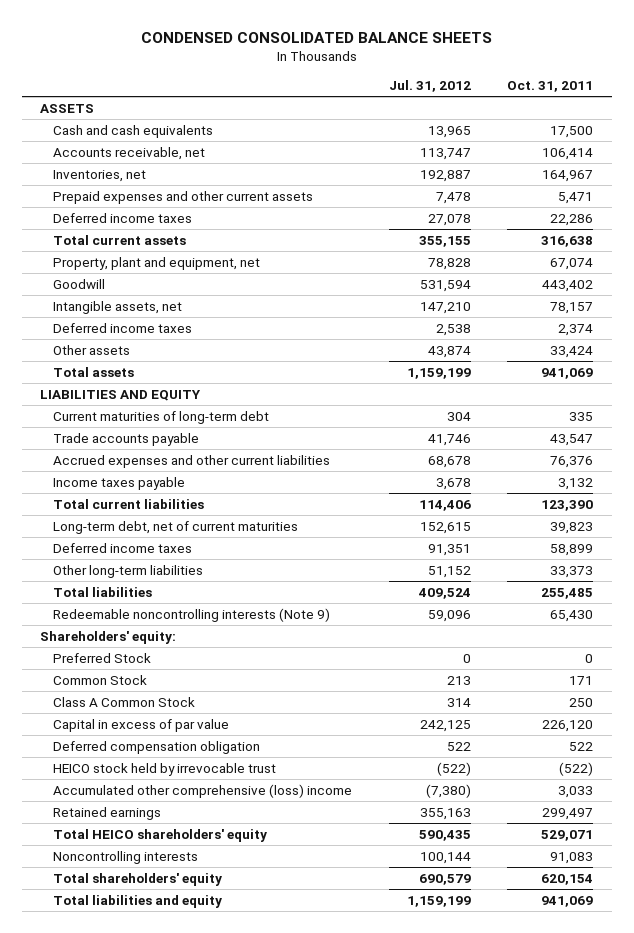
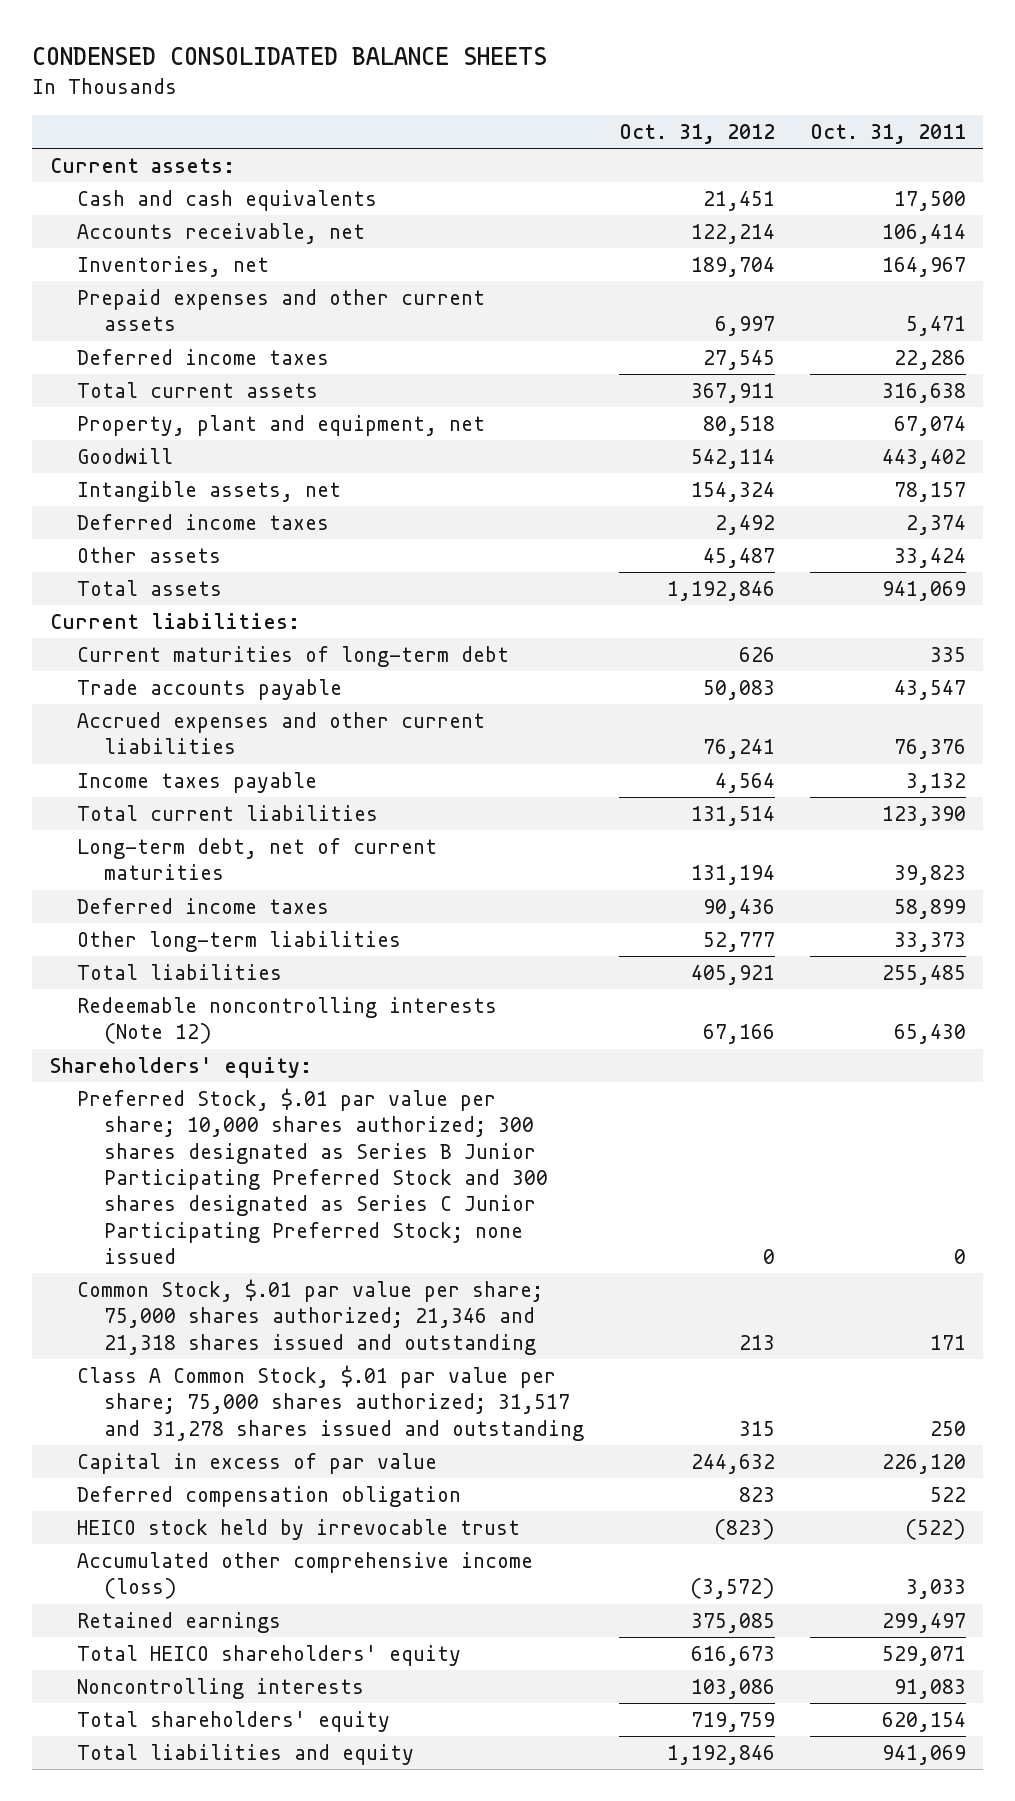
- | Jul. 31, 2012 | Oct. 31, 2011
+ | Oct. 31, 2012 | Oct. 31, 2011
- ASSETS
+ Current assets:
- LIABILITIES AND EQUITY
+ Current liabilities:
- Redeemable noncontrolling interests (Note 9) | 59,096 | 65,430
+ Redeemable noncontrolling interests (Note 12) | 67,166 | 65,430
- Preferred Stock | 0 | 0
- Common Stock | 213 | 171
- Class A Common Stock | 314 | 250
+ Preferred Stock, $.01 par value per share; 10,000 shares authorized; 300 shares designated as Series B Junior Participating Preferred Stock and 300 shares designated as Series C Junior Participating Preferred Stock; none issued | 0 | 0
+ Common Stock, $.01 par value per share; 75,000 shares authorized; 21,346 and 21,318 shares issued and outstanding | 213 | 171
+ Class A Common Stock, $.01 par value per share; 75,000 shares authorized; 31,517 and 31,278 shares issued and outstanding | 315 | 250
- Accumulated other comprehensive (loss) income | (7,380) | 3,033
+ Accumulated other comprehensive income (loss) | (3,572) | 3,033

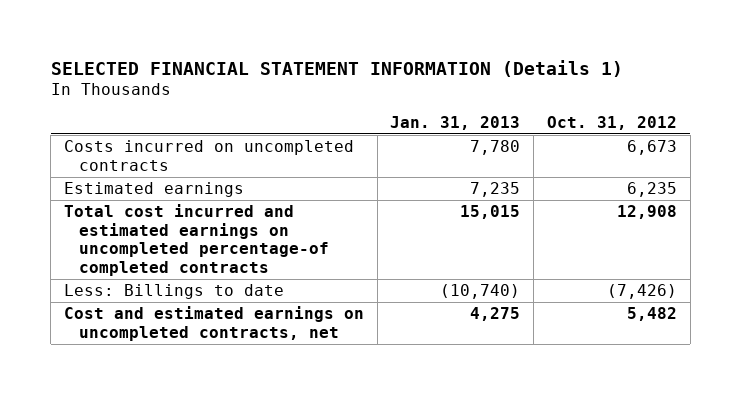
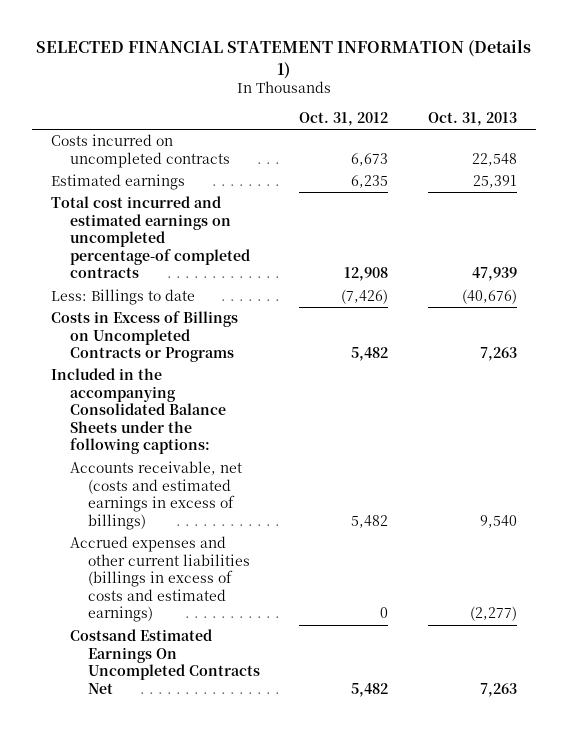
- | Jan. 31, 2013 | Oct. 31, 2012
+ | Oct. 31, 2012 | Oct. 31, 2013
- Cost and estimated earnings on uncompleted contracts, net | 4,275 | 5,482
+ Costs in Excess of Billings on Uncompleted Contracts or Programs | 5,482 | 7,263
+ Included in the accompanying Consolidated Balance Sheets under the following captions:
+ Accounts receivable, net (costs and estimated earnings in excess of billings) | 5,482 | 9,540
+ Accrued expenses and other current liabilities (billings in excess of costs and estimated earnings) | 0 | (2,277)
+ Costsand Estimated Earnings On Uncompleted Contracts Net | 5,482 | 7,263

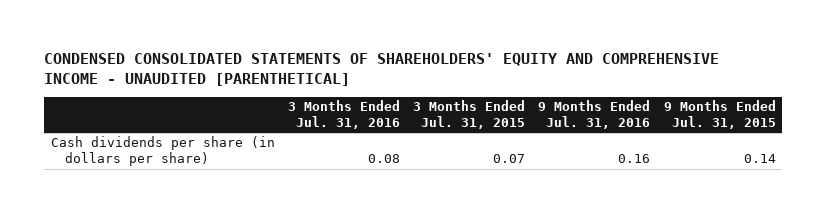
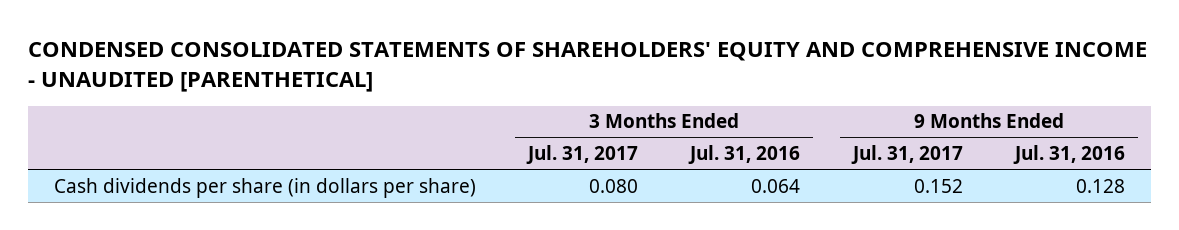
- | 3 Months Ended Jul. 31, 2016 | 3 Months Ended Jul. 31, 2015 | 9 Months Ended Jul. 31, 2016 | 9 Months Ended Jul. 31, 2015
+ | 3 Months Ended Jul. 31, 2017 | 3 Months Ended Jul. 31, 2016 | 9 Months Ended Jul. 31, 2017 | 9 Months Ended Jul. 31, 2016
- Cash dividends per share (in dollars per share) | 0.08 | 0.07 | 0.16 | 0.14
+ Cash dividends per share (in dollars per share) | 0.080 | 0.064 | 0.152 | 0.128

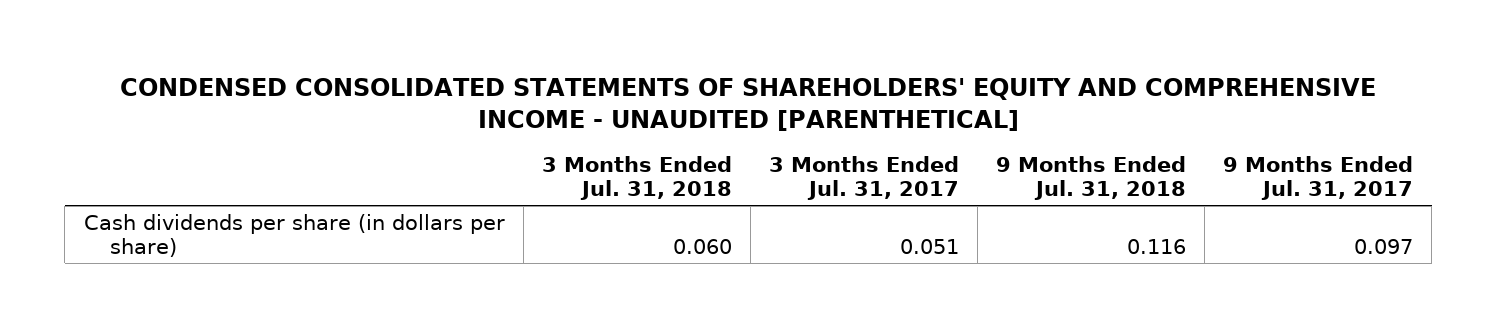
- | 3 Months Ended Jul. 31, 2017 | 3 Months Ended Jul. 31, 2016 | 9 Months Ended Jul. 31, 2017 | 9 Months Ended Jul. 31, 2016
+ | 3 Months Ended Jul. 31, 2018 | 3 Months Ended Jul. 31, 2017 | 9 Months Ended Jul. 31, 2018 | 9 Months Ended Jul. 31, 2017
- Cash dividends per share (in dollars per share) | 0.080 | 0.064 | 0.152 | 0.128
+ Cash dividends per share (in dollars per share) | 0.060 | 0.051 | 0.116 | 0.097

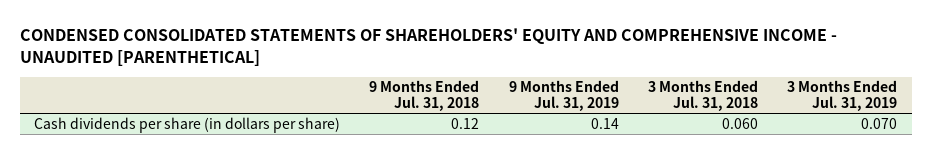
- | 3 Months Ended Jul. 31, 2018 | 3 Months Ended Jul. 31, 2017 | 9 Months Ended Jul. 31, 2018 | 9 Months Ended Jul. 31, 2017
+ | 9 Months Ended Jul. 31, 2018 | 9 Months Ended Jul. 31, 2019 | 3 Months Ended Jul. 31, 2018 | 3 Months Ended Jul. 31, 2019
- Cash dividends per share (in dollars per share) | 0.060 | 0.051 | 0.116 | 0.097
+ Cash dividends per share (in dollars per share) | 0.12 | 0.14 | 0.060 | 0.070

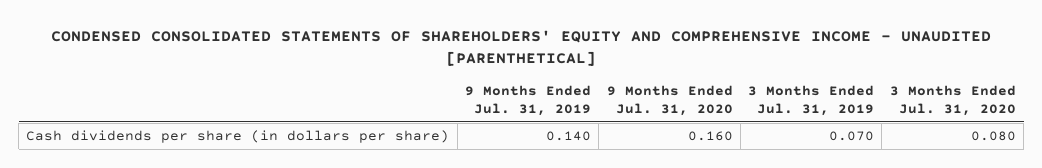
- | 9 Months Ended Jul. 31, 2018 | 9 Months Ended Jul. 31, 2019 | 3 Months Ended Jul. 31, 2018 | 3 Months Ended Jul. 31, 2019
+ | 9 Months Ended Jul. 31, 2019 | 9 Months Ended Jul. 31, 2020 | 3 Months Ended Jul. 31, 2019 | 3 Months Ended Jul. 31, 2020
- Cash dividends per share (in dollars per share) | 0.12 | 0.14 | 0.060 | 0.070
+ Cash dividends per share (in dollars per share) | 0.140 | 0.160 | 0.070 | 0.080

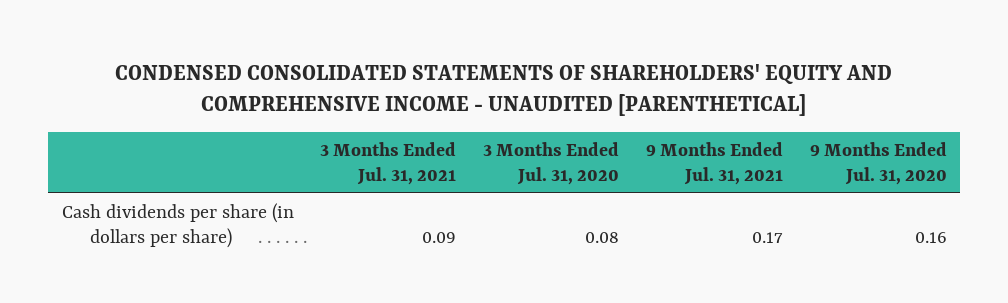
- | 9 Months Ended Jul. 31, 2019 | 9 Months Ended Jul. 31, 2020 | 3 Months Ended Jul. 31, 2019 | 3 Months Ended Jul. 31, 2020
+ | 3 Months Ended Jul. 31, 2021 | 3 Months Ended Jul. 31, 2020 | 9 Months Ended Jul. 31, 2021 | 9 Months Ended Jul. 31, 2020
- Cash dividends per share (in dollars per share) | 0.140 | 0.160 | 0.070 | 0.080
+ Cash dividends per share (in dollars per share) | 0.09 | 0.08 | 0.17 | 0.16

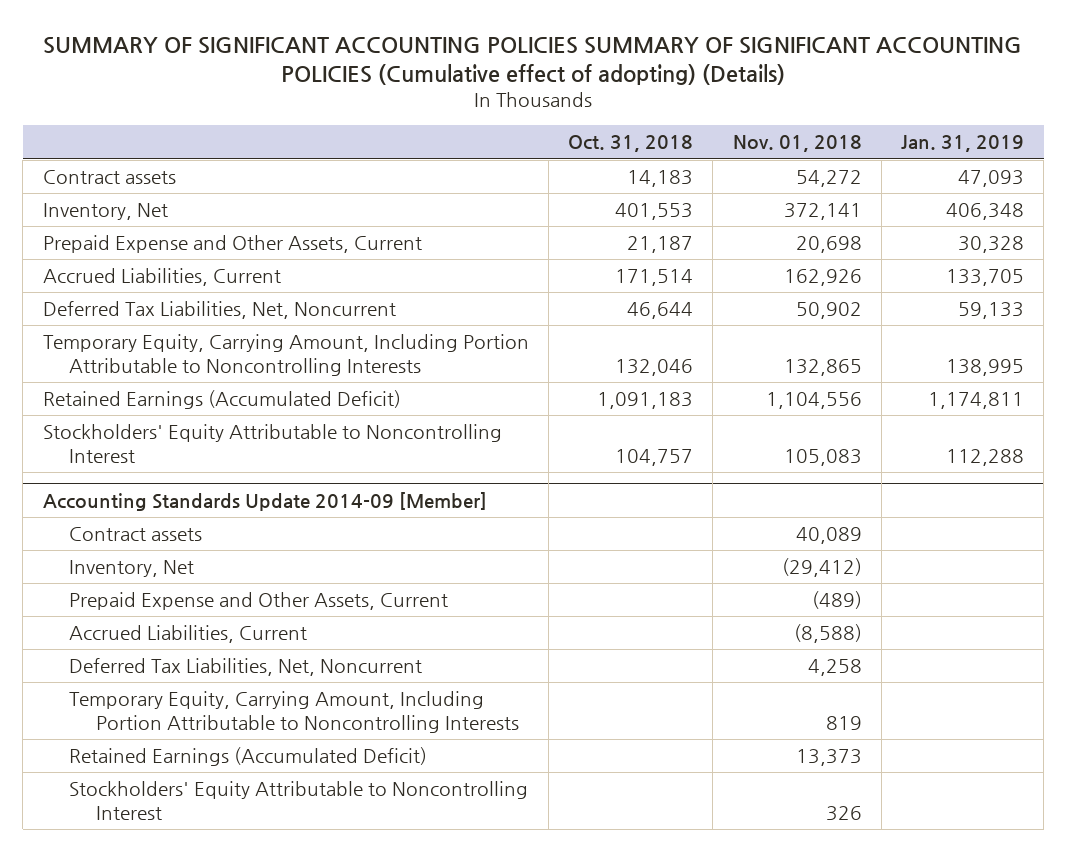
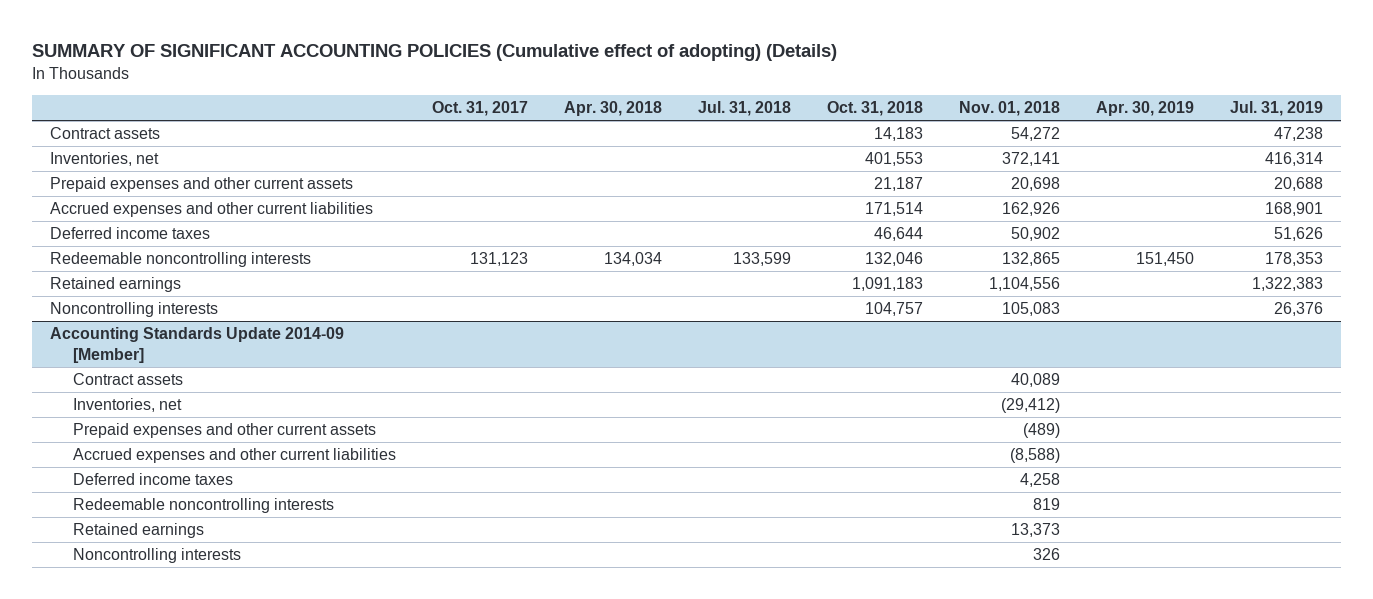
- SUMMARY OF SIGNIFICANT ACCOUNTING POLICIES SUMMARY OF SIGNIFICANT ACCOUNTING POLICIES (Cumulative effect of adopting) (Details)
+ SUMMARY OF SIGNIFICANT ACCOUNTING POLICIES (Cumulative effect of adopting) (Details)
- | Oct. 31, 2018 | Nov. 01, 2018 | Jan. 31, 2019
+ | Oct. 31, 2017 | Apr. 30, 2018 | Jul. 31, 2018 | Oct. 31, 2018 | Nov. 01, 2018 | Apr. 30, 2019 | Jul. 31, 2019
- Inventory, Net | 401,553 | 372,141 | 406,348
- Prepaid Expense and Other Assets, Current | 21,187 | 20,698 | 30,328
- Accrued Liabilities, Current | 171,514 | 162,926 | 133,705
- Deferred Tax Liabilities, Net, Noncurrent | 46,644 | 50,902 | 59,133
- Temporary Equity, Carrying Amount, Including Portion Attributable to Noncontrolling Interests | 132,046 | 132,865 | 138,995
- Retained Earnings (Accumulated Deficit) | 1,091,183 | 1,104,556 | 1,174,811
- Stockholders' Equity Attributable to Noncontrolling Interest | 104,757 | 105,083 | 112,288
+ Inventories, net | | | | 401,553 | 372,141 | | 416,314
+ Prepaid expenses and other current assets | | | | 21,187 | 20,698 | | 20,688
+ Accrued expenses and other current liabilities | | | | 171,514 | 162,926 | | 168,901
+ Deferred income taxes | | | | 46,644 | 50,902 | | 51,626
+ Redeemable noncontrolling interests | 131,123 | 134,034 | 133,599 | 132,046 | 132,865 | 151,450 | 178,353
+ Retained earnings | | | | 1,091,183 | 1,104,556 | | 1,322,383
+ Noncontrolling interests | | | | 104,757 | 105,083 | | 26,376
@ Accounting Standards Update 2014-09 [Member]
- Inventory, Net | | (29,412) |
- Prepaid Expense and Other Assets, Current | | (489) |
- Accrued Liabilities, Current | | (8,588) |
- Deferred Tax Liabilities, Net, Noncurrent | | 4,258 |
- Temporary Equity, Carrying Amount, Including Portion Attributable to Noncontrolling Interests | | 819 |
- Retained Earnings (Accumulated Deficit) | | 13,373 |
- Stockholders' Equity Attributable to Noncontrolling Interest | | 326 |
+ Inventories, net | | | | | (29,412) | |
+ Prepaid expenses and other current assets | | | | | (489) | |
+ Accrued expenses and other current liabilities | | | | | (8,588) | |
+ Deferred income taxes | | | | | 4,258 | |
+ Redeemable noncontrolling interests | | | | | 819 | |
+ Retained earnings | | | | | 13,373 | |
+ Noncontrolling interests | | | | | 326 | |

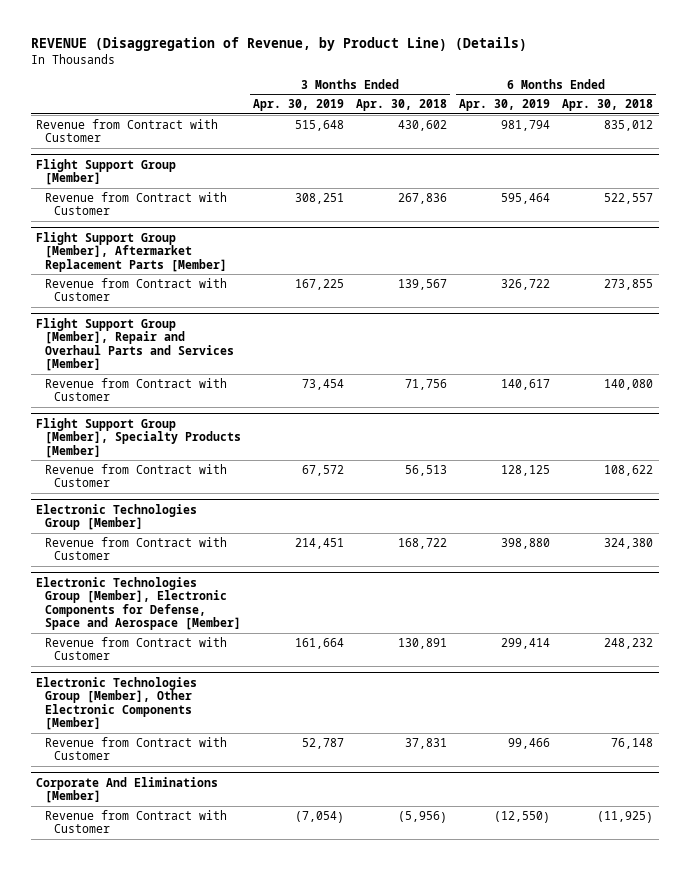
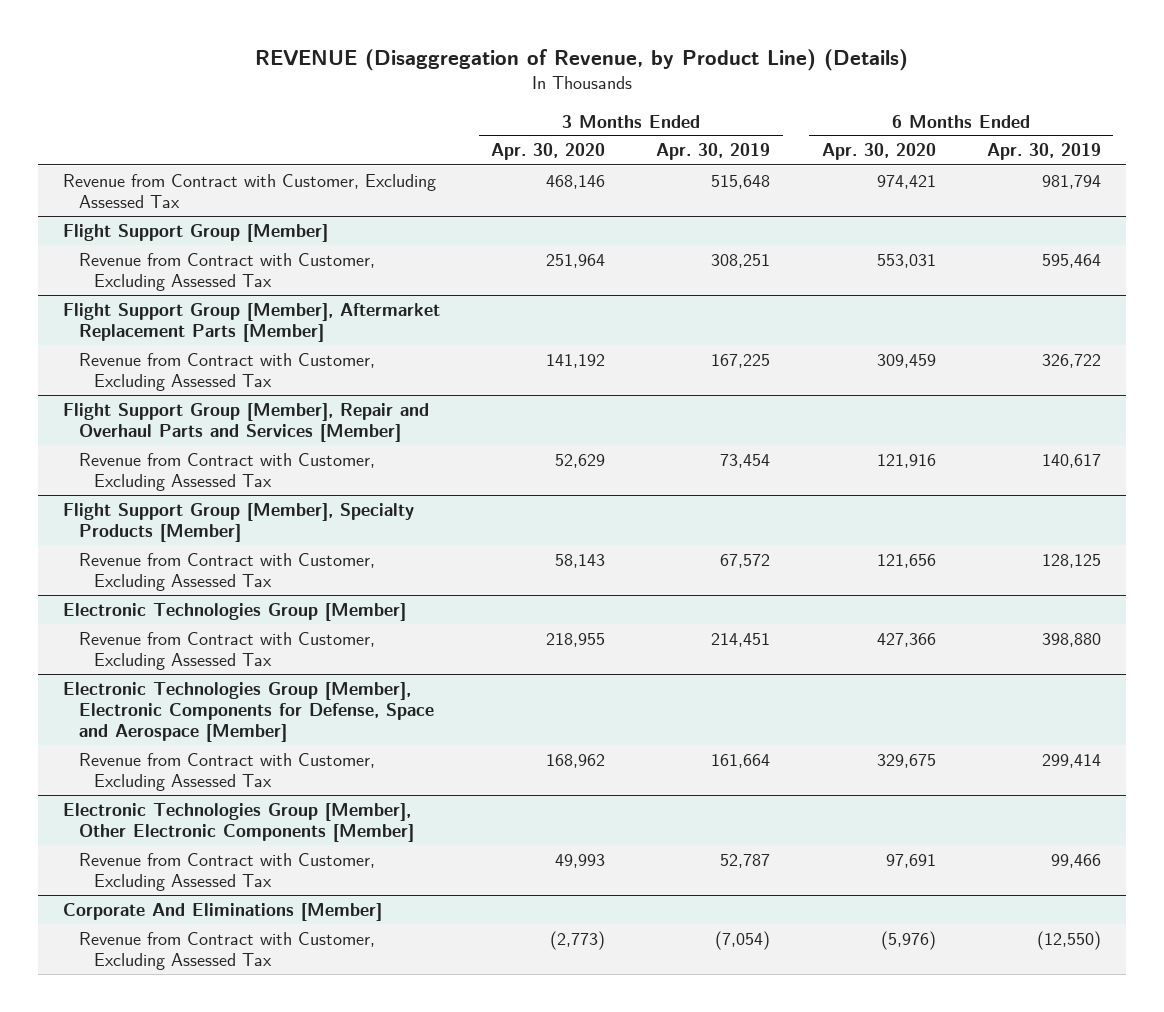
- | 3 Months Ended Apr. 30, 2019 | 3 Months Ended Apr. 30, 2018 | 6 Months Ended Apr. 30, 2019 | 6 Months Ended Apr. 30, 2018
+ | 3 Months Ended Apr. 30, 2020 | 3 Months Ended Apr. 30, 2019 | 6 Months Ended Apr. 30, 2020 | 6 Months Ended Apr. 30, 2019
- Revenue from Contract with Customer | 515,648 | 430,602 | 981,794 | 835,012
+ Revenue from Contract with Customer, Excluding Assessed Tax | 468,146 | 515,648 | 974,421 | 981,794
@ Flight Support Group [Member]
- Revenue from Contract with Customer | 308,251 | 267,836 | 595,464 | 522,557
+ Revenue from Contract with Customer, Excluding Assessed Tax | 251,964 | 308,251 | 553,031 | 595,464
@ Flight Support Group [Member], Aftermarket Replacement Parts [Member]
- Revenue from Contract with Customer | 167,225 | 139,567 | 326,722 | 273,855
+ Revenue from Contract with Customer, Excluding Assessed Tax | 141,192 | 167,225 | 309,459 | 326,722
@ Flight Support Group [Member], Repair and Overhaul Parts and Services [Member]
- Revenue from Contract with Customer | 73,454 | 71,756 | 140,617 | 140,080
+ Revenue from Contract with Customer, Excluding Assessed Tax | 52,629 | 73,454 | 121,916 | 140,617
@ Flight Support Group [Member], Specialty Products [Member]
- Revenue from Contract with Customer | 67,572 | 56,513 | 128,125 | 108,622
+ Revenue from Contract with Customer, Excluding Assessed Tax | 58,143 | 67,572 | 121,656 | 128,125
@ Electronic Technologies Group [Member]
- Revenue from Contract with Customer | 214,451 | 168,722 | 398,880 | 324,380
+ Revenue from Contract with Customer, Excluding Assessed Tax | 218,955 | 214,451 | 427,366 | 398,880
@ Electronic Technologies Group [Member], Electronic Components for Defense, Space and Aerospace [Member]
- Revenue from Contract with Customer | 161,664 | 130,891 | 299,414 | 248,232
+ Revenue from Contract with Customer, Excluding Assessed Tax | 168,962 | 161,664 | 329,675 | 299,414
@ Electronic Technologies Group [Member], Other Electronic Components [Member]
- Revenue from Contract with Customer | 52,787 | 37,831 | 99,466 | 76,148
+ Revenue from Contract with Customer, Excluding Assessed Tax | 49,993 | 52,787 | 97,691 | 99,466
@ Corporate And Eliminations [Member]
- Revenue from Contract with Customer | (7,054) | (5,956) | (12,550) | (11,925)
+ Revenue from Contract with Customer, Excluding Assessed Tax | (2,773) | (7,054) | (5,976) | (12,550)

